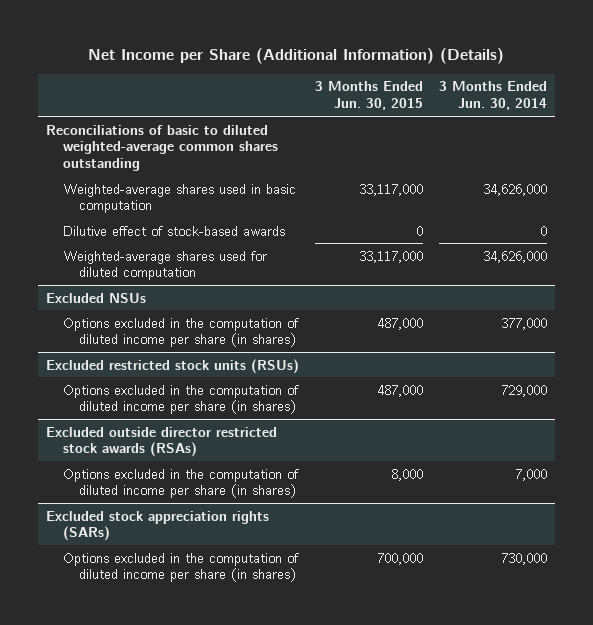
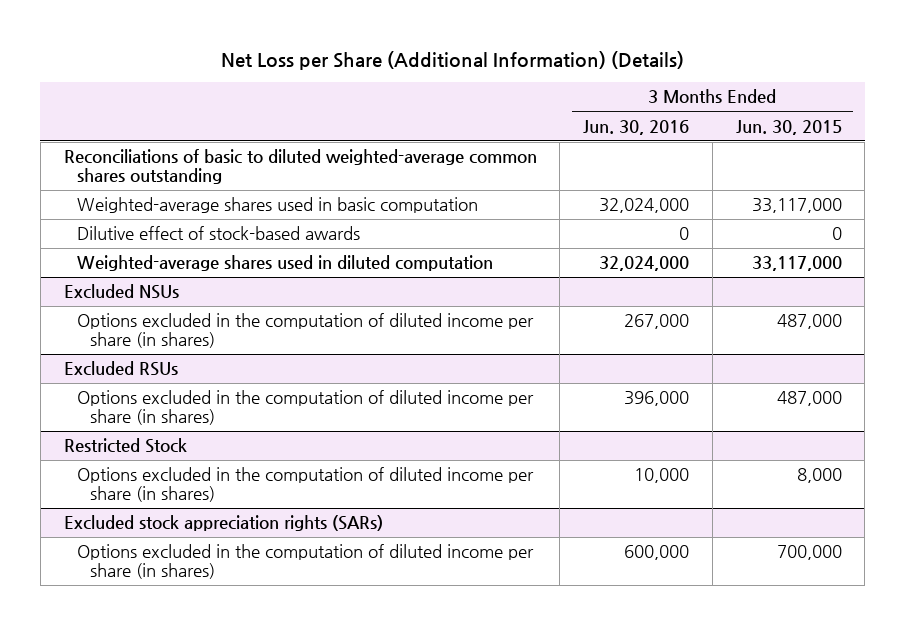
- Net Income per Share (Additional Information) (Details)
+ Net Loss per Share (Additional Information) (Details)
- | 3 Months Ended Jun. 30, 2015 | 3 Months Ended Jun. 30, 2014
+ | 3 Months Ended Jun. 30, 2016 | 3 Months Ended Jun. 30, 2015
- Weighted-average shares used for diluted computation | 33,117,000 | 34,626,000
+ Weighted-average shares used in diluted computation | 32,024,000 | 33,117,000
- Excluded restricted stock units (RSUs)
+ Excluded RSUs
- Excluded outside director restricted stock awards (RSAs)
+ Restricted Stock

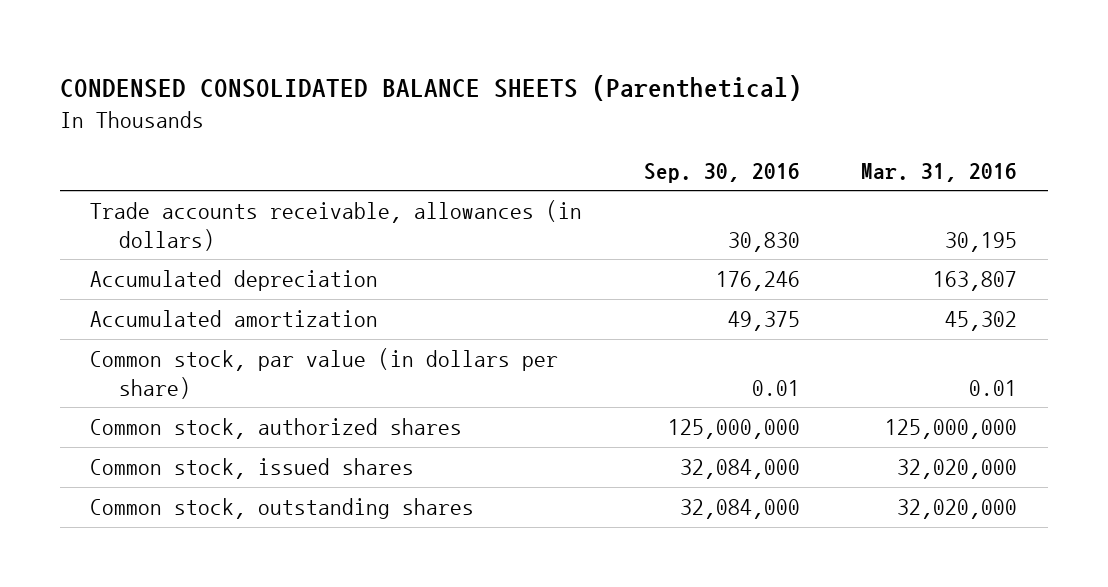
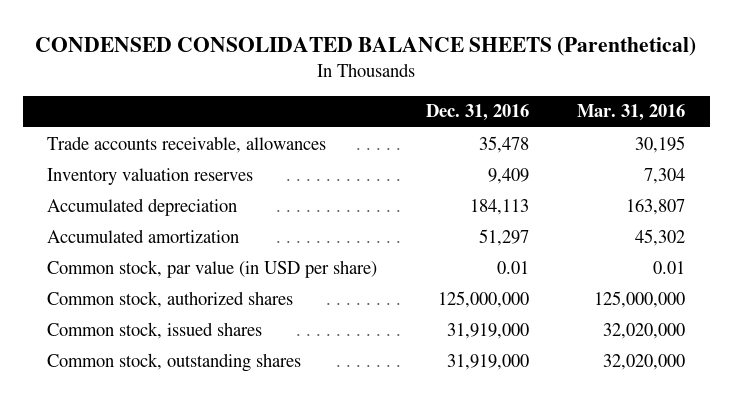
- | Sep. 30, 2016 | Mar. 31, 2016
+ | Dec. 31, 2016 | Mar. 31, 2016
- Trade accounts receivable, allowances (in dollars) | 30,830 | 30,195
+ Trade accounts receivable, allowances | 35,478 | 30,195
+ Inventory valuation reserves | 9,409 | 7,304
- Common stock, par value (in dollars per share) | 0.01 | 0.01
+ Common stock, par value (in USD per share) | 0.01 | 0.01

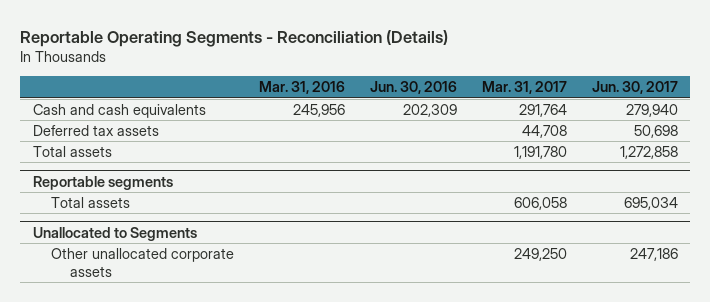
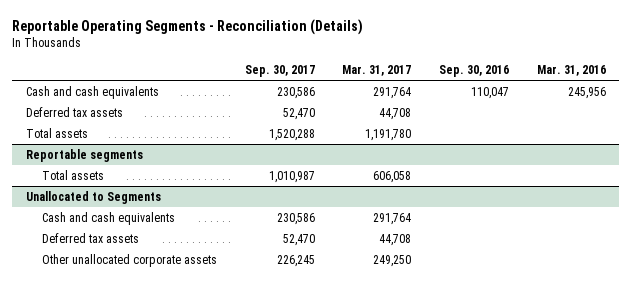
- | Mar. 31, 2016 | Jun. 30, 2016 | Mar. 31, 2017 | Jun. 30, 2017
+ | Sep. 30, 2017 | Mar. 31, 2017 | Sep. 30, 2016 | Mar. 31, 2016
@ Unallocated to Segments
+ Cash and cash equivalents | 230,586 | 291,764 | |
+ Deferred tax assets | 52,470 | 44,708 | |

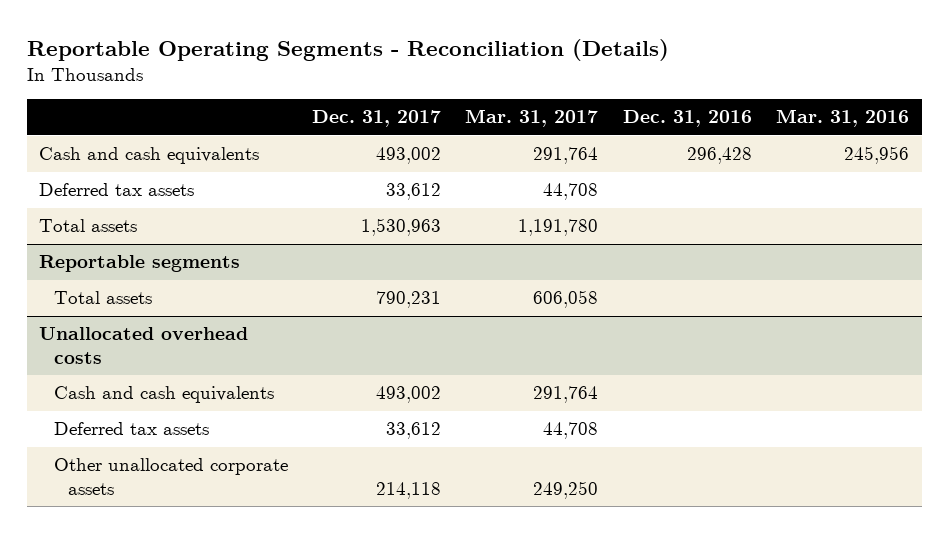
- | Sep. 30, 2017 | Mar. 31, 2017 | Sep. 30, 2016 | Mar. 31, 2016
+ | Dec. 31, 2017 | Mar. 31, 2017 | Dec. 31, 2016 | Mar. 31, 2016
- Unallocated to Segments
+ Unallocated overhead costs

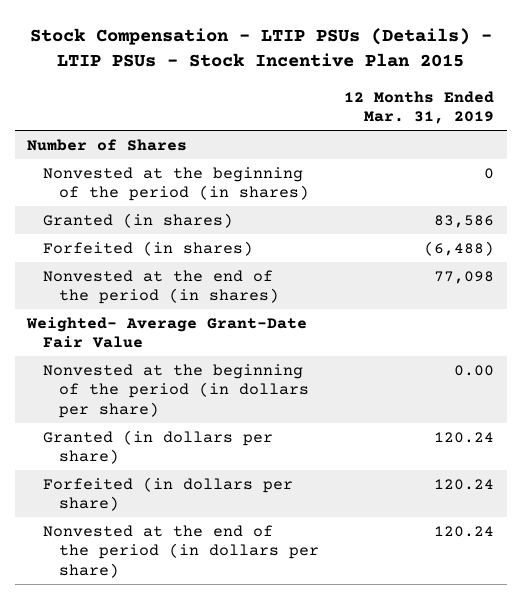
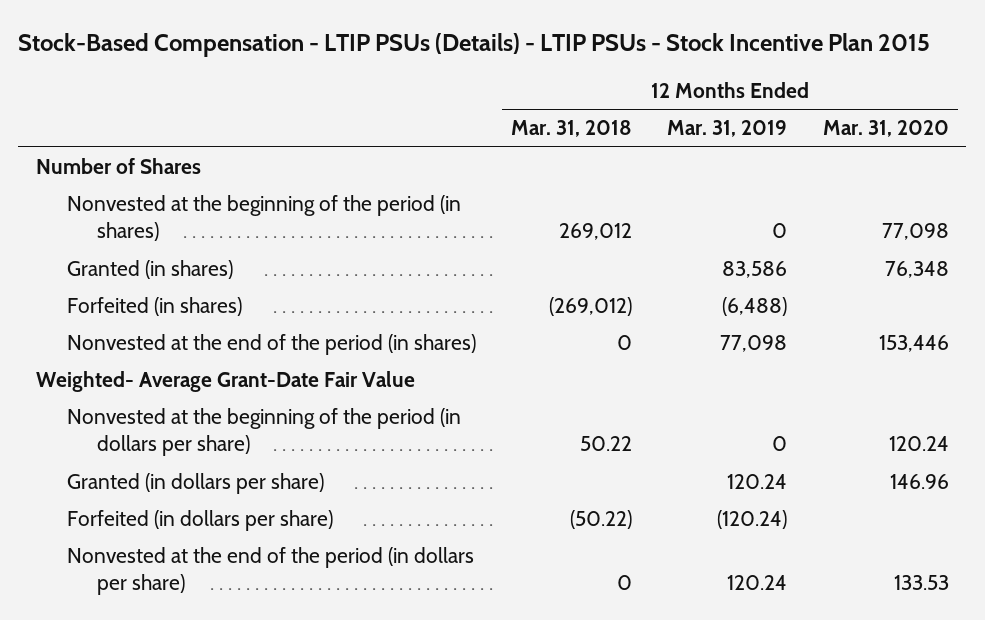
- Stock Compensation - LTIP PSUs (Details) - LTIP PSUs - Stock Incentive Plan 2015
+ Stock-Based Compensation - LTIP PSUs (Details) - LTIP PSUs - Stock Incentive Plan 2015
- | 12 Months Ended Mar. 31, 2019
+ | 12 Months Ended Mar. 31, 2018 | 12 Months Ended Mar. 31, 2019 | 12 Months Ended Mar. 31, 2020
- Nonvested at the beginning of the period (in dollars per share) | 0.00
+ Nonvested at the beginning of the period (in dollars per share) | 50.22 | 0 | 120.24
- Forfeited (in dollars per share) | 120.24
+ Forfeited (in dollars per share) | (50.22) | (120.24) |

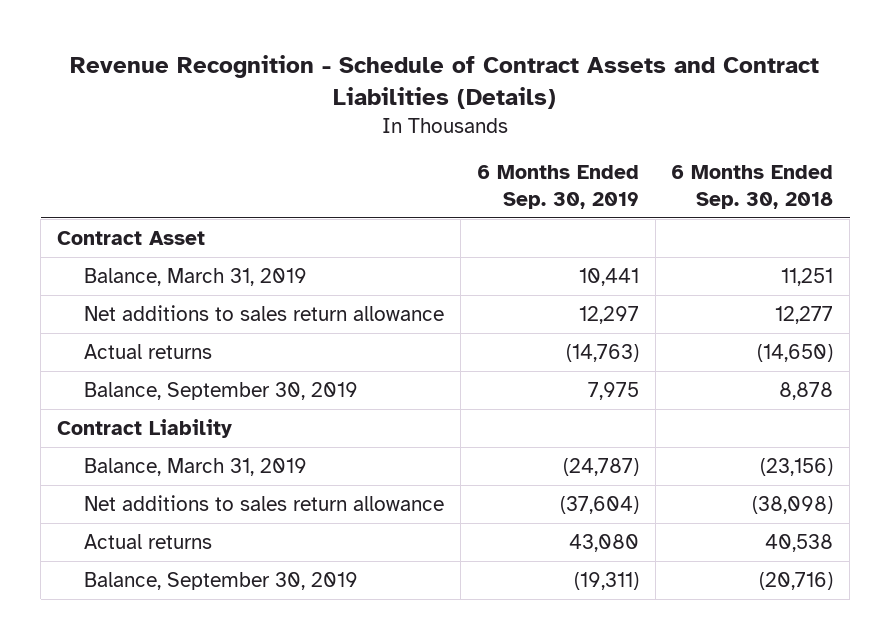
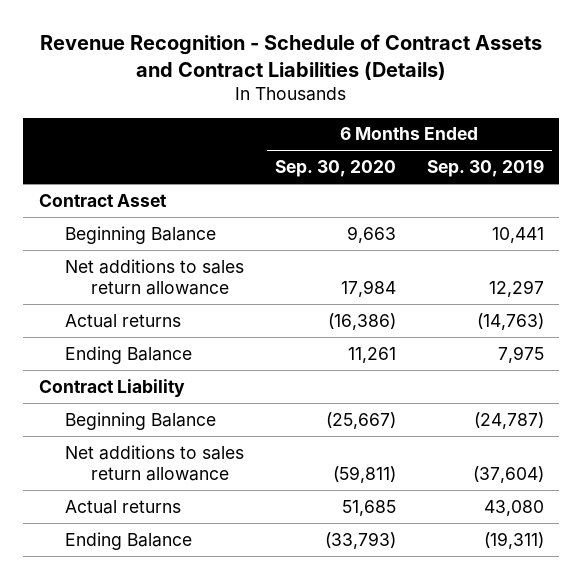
- | 6 Months Ended Sep. 30, 2019 | 6 Months Ended Sep. 30, 2018
+ | 6 Months Ended Sep. 30, 2020 | 6 Months Ended Sep. 30, 2019
- Balance, March 31, 2019 | 10,441 | 11,251
+ Beginning Balance | 9,663 | 10,441
- Balance, September 30, 2019 | 7,975 | 8,878
+ Ending Balance | 11,261 | 7,975
- Balance, March 31, 2019 | (24,787) | (23,156)
+ Beginning Balance | (25,667) | (24,787)
- Balance, September 30, 2019 | (19,311) | (20,716)
+ Ending Balance | (33,793) | (19,311)

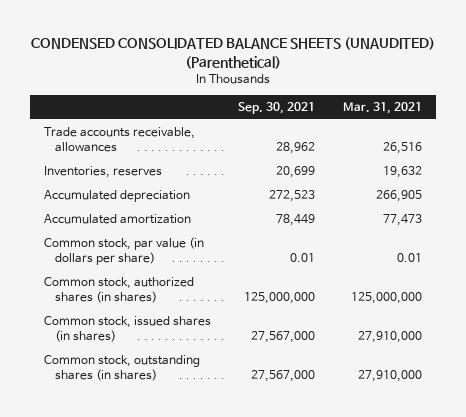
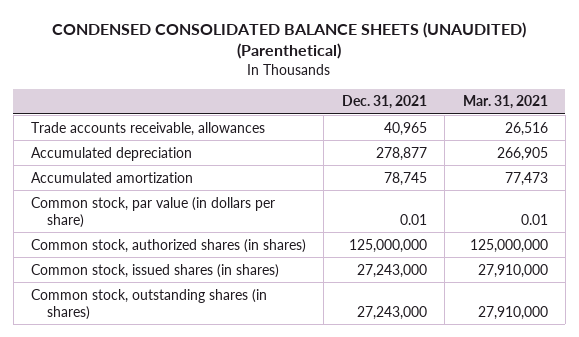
- | Sep. 30, 2021 | Mar. 31, 2021
+ | Dec. 31, 2021 | Mar. 31, 2021
- Inventories, reserves | 20,699 | 19,632

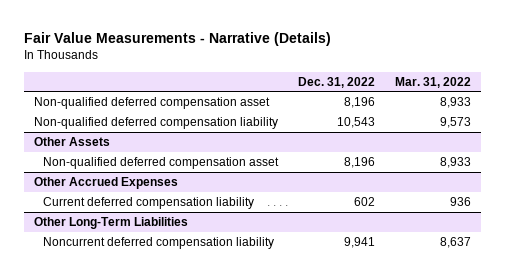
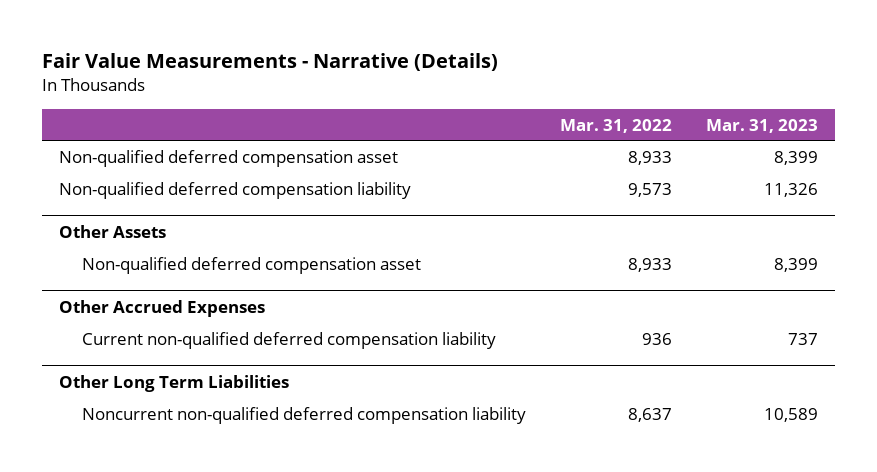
- | Dec. 31, 2022 | Mar. 31, 2022
+ | Mar. 31, 2022 | Mar. 31, 2023
@ Other Accrued Expenses
- Current deferred compensation liability | 602 | 936
- Other Long-Term Liabilities
- Noncurrent deferred compensation liability | 9,941 | 8,637
@ Other Accrued Expenses
+ Current non-qualified deferred compensation liability | 936 | 737
+ Other Long Term Liabilities
+ Noncurrent non-qualified deferred compensation liability | 8,637 | 10,589

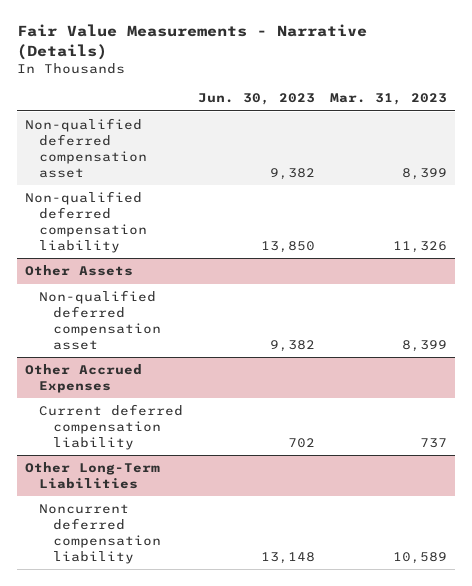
- | Mar. 31, 2022 | Mar. 31, 2023
+ | Jun. 30, 2023 | Mar. 31, 2023
@ Other Accrued Expenses
- Current non-qualified deferred compensation liability | 936 | 737
- Other Long Term Liabilities
- Noncurrent non-qualified deferred compensation liability | 8,637 | 10,589
@ Other Accrued Expenses
+ Current deferred compensation liability | 702 | 737
+ Other Long-Term Liabilities
+ Noncurrent deferred compensation liability | 13,148 | 10,589

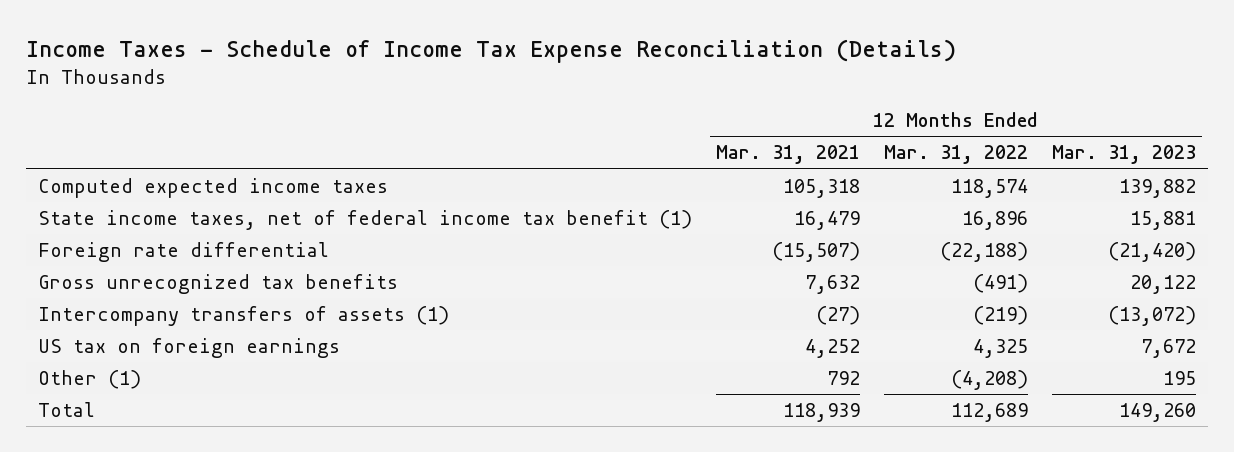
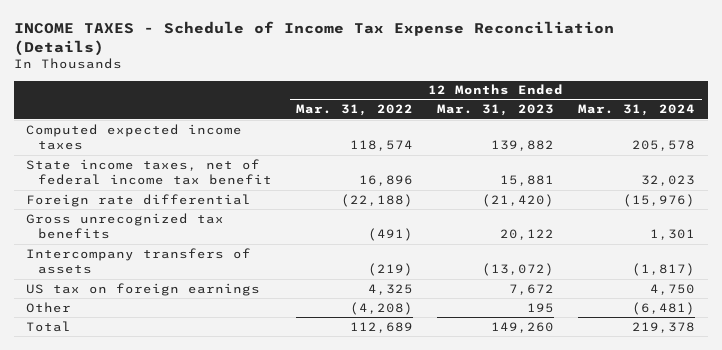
- Income Taxes - Schedule of Income Tax Expense Reconciliation (Details)
+ INCOME TAXES - Schedule of Income Tax Expense Reconciliation (Details)
- | 12 Months Ended Mar. 31, 2021 | 12 Months Ended Mar. 31, 2022 | 12 Months Ended Mar. 31, 2023
+ | 12 Months Ended Mar. 31, 2022 | 12 Months Ended Mar. 31, 2023 | 12 Months Ended Mar. 31, 2024
- State income taxes, net of federal income tax benefit (1) | 16,479 | 16,896 | 15,881
+ State income taxes, net of federal income tax benefit | 16,896 | 15,881 | 32,023
- Intercompany transfers of assets (1) | (27) | (219) | (13,072)
+ Intercompany transfers of assets | (219) | (13,072) | (1,817)
- Other (1) | 792 | (4,208) | 195
+ Other | (4,208) | 195 | (6,481)

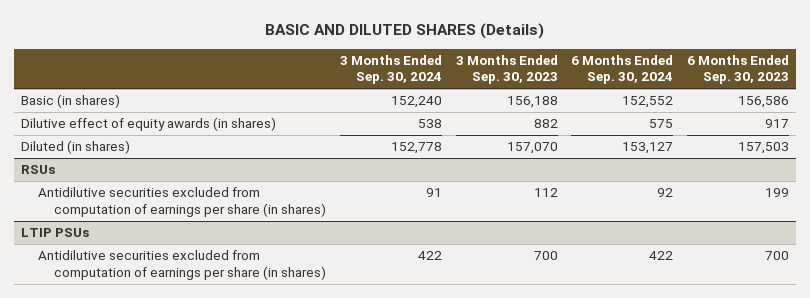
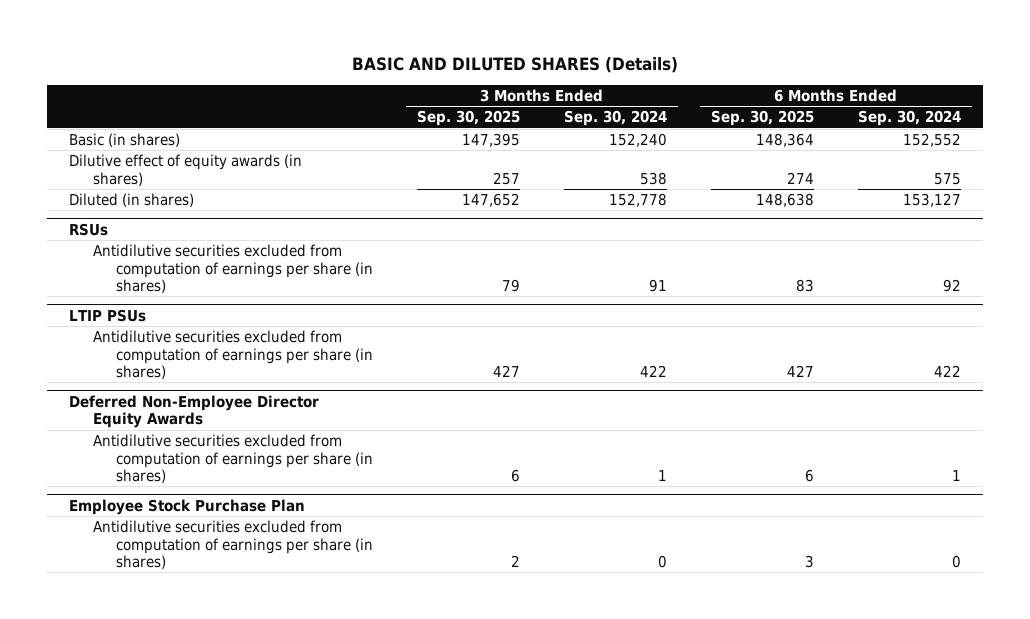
- | 3 Months Ended Sep. 30, 2024 | 3 Months Ended Sep. 30, 2023 | 6 Months Ended Sep. 30, 2024 | 6 Months Ended Sep. 30, 2023
+ | 3 Months Ended Sep. 30, 2025 | 3 Months Ended Sep. 30, 2024 | 6 Months Ended Sep. 30, 2025 | 6 Months Ended Sep. 30, 2024
+ Deferred Non-Employee Director Equity Awards
+ Antidilutive securities excluded from computation of earnings per share (in shares) | 6 | 1 | 6 | 1
+ Employee Stock Purchase Plan
+ Antidilutive securities excluded from computation of earnings per share (in shares) | 2 | 0 | 3 | 0

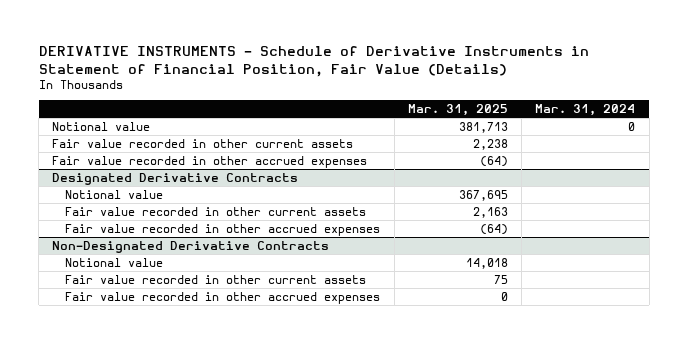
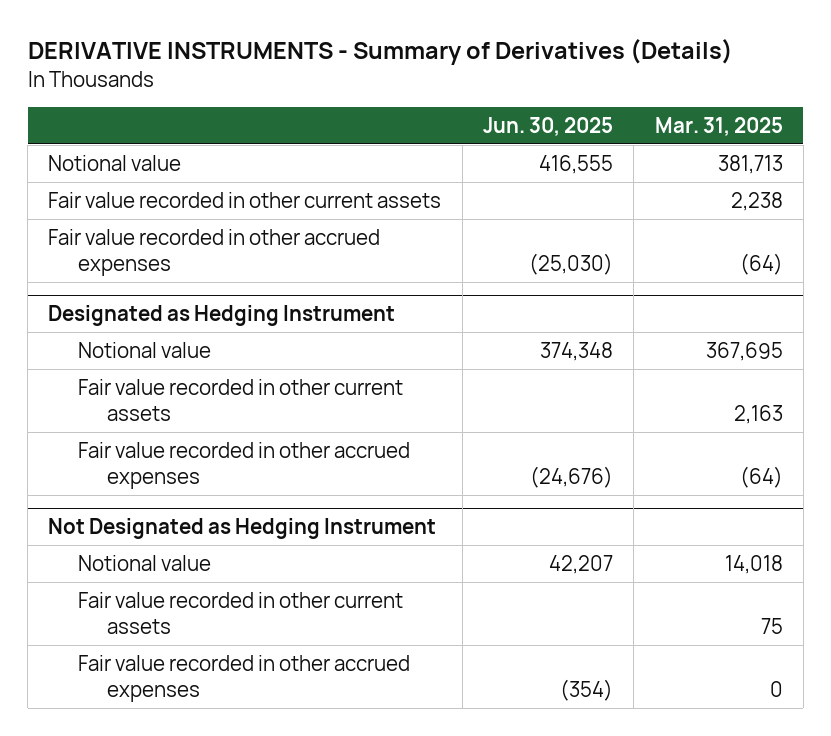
- DERIVATIVE INSTRUMENTS - Schedule of Derivative Instruments in Statement of Financial Position, Fair Value (Details)
+ DERIVATIVE INSTRUMENTS - Summary of Derivatives (Details)
- | Mar. 31, 2025 | Mar. 31, 2024
+ | Jun. 30, 2025 | Mar. 31, 2025
- Designated Derivative Contracts
+ Designated as Hedging Instrument
- Non-Designated Derivative Contracts
+ Not Designated as Hedging Instrument

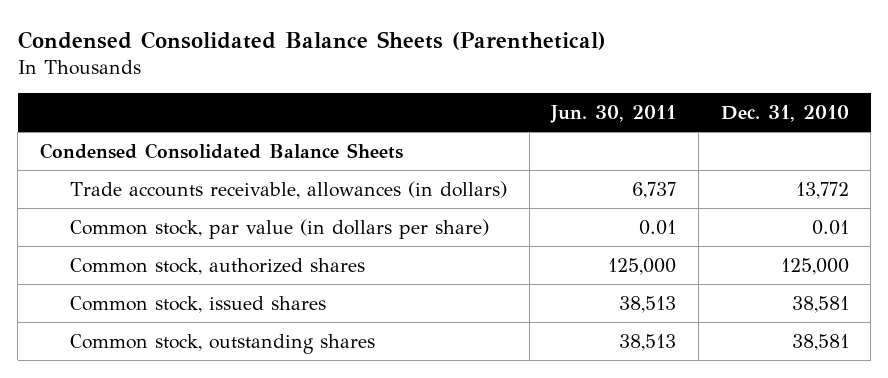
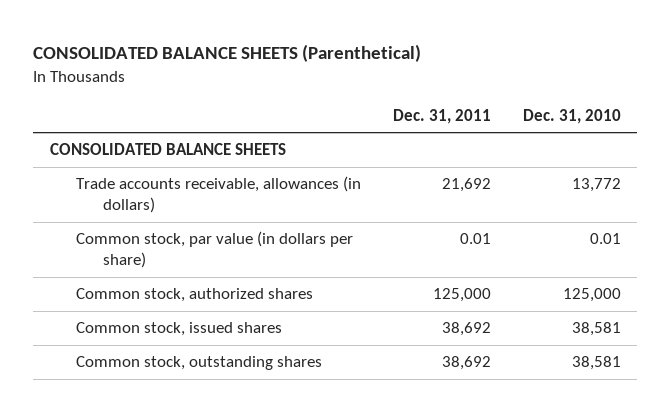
- Condensed Consolidated Balance Sheets (Parenthetical)
+ CONSOLIDATED BALANCE SHEETS (Parenthetical)
- | Jun. 30, 2011 | Dec. 31, 2010
+ | Dec. 31, 2011 | Dec. 31, 2010
- Condensed Consolidated Balance Sheets
+ CONSOLIDATED BALANCE SHEETS

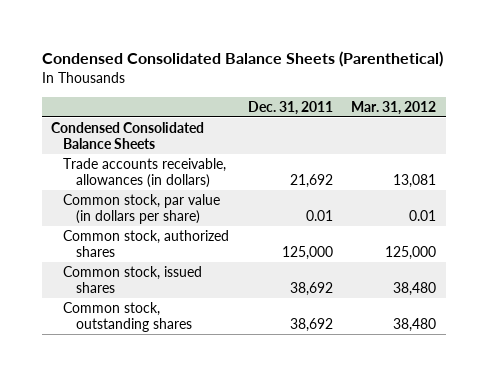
- CONSOLIDATED BALANCE SHEETS (Parenthetical)
+ Condensed Consolidated Balance Sheets (Parenthetical)
- | Dec. 31, 2011 | Dec. 31, 2010
+ | Dec. 31, 2011 | Mar. 31, 2012
- CONSOLIDATED BALANCE SHEETS
+ Condensed Consolidated Balance Sheets

